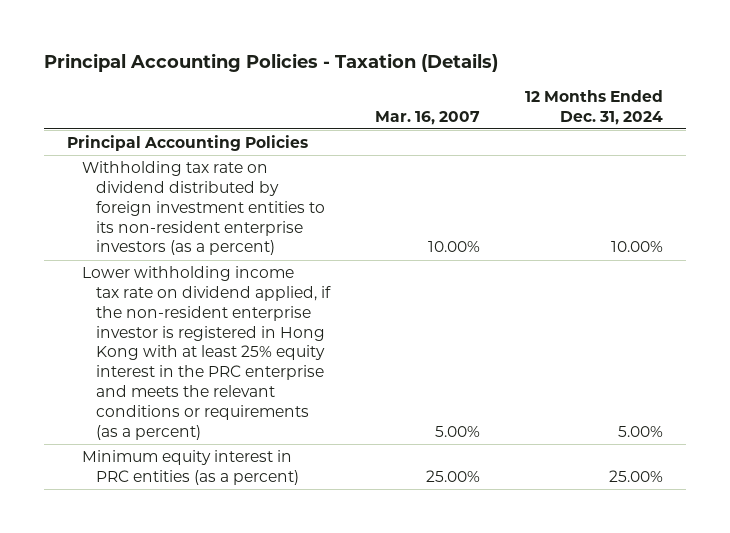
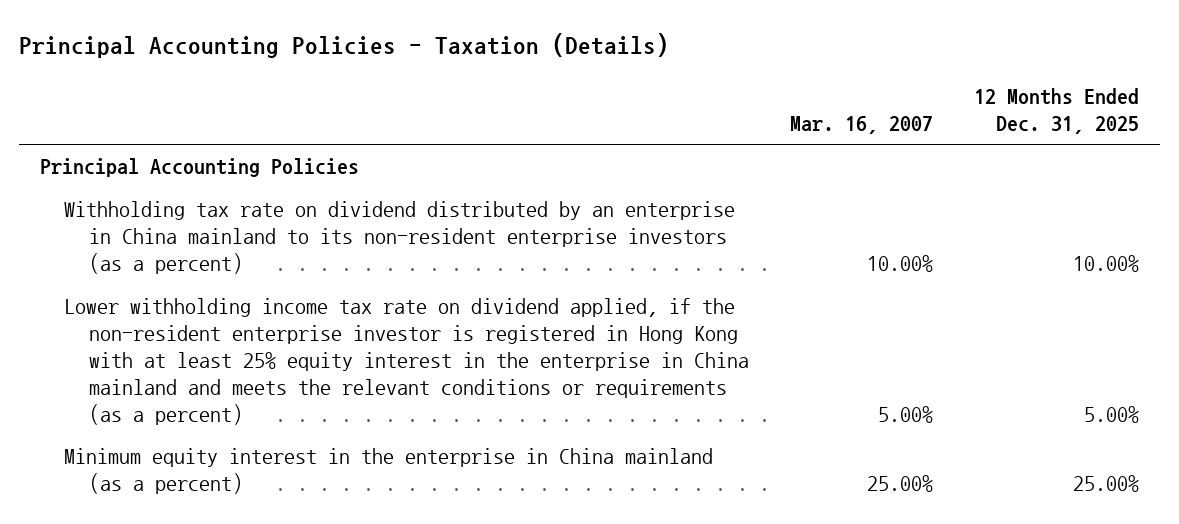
- | Mar. 16, 2007 | 12 Months Ended Dec. 31, 2024
+ | Mar. 16, 2007 | 12 Months Ended Dec. 31, 2025
- Withholding tax rate on dividend distributed by foreign investment entities to its non-resident enterprise investors (as a percent) | 10.00% | 10.00%
- Lower withholding income tax rate on dividend applied, if the non-resident enterprise investor is registered in Hong Kong with at least 25% equity interest in the PRC enterprise and meets the relevant conditions or requirements (as a percent) | 5.00% | 5.00%
- Minimum equity interest in PRC entities (as a percent) | 25.00% | 25.00%
+ Withholding tax rate on dividend distributed by an enterprise in China mainland to its non-resident enterprise investors (as a percent) | 10.00% | 10.00%
+ Lower withholding income tax rate on dividend applied, if the non-resident enterprise investor is registered in Hong Kong with at least 25% equity interest in the enterprise in China mainland and meets the relevant conditions or requirements (as a percent) | 5.00% | 5.00%
+ Minimum equity interest in the enterprise in China mainland (as a percent) | 25.00% | 25.00%

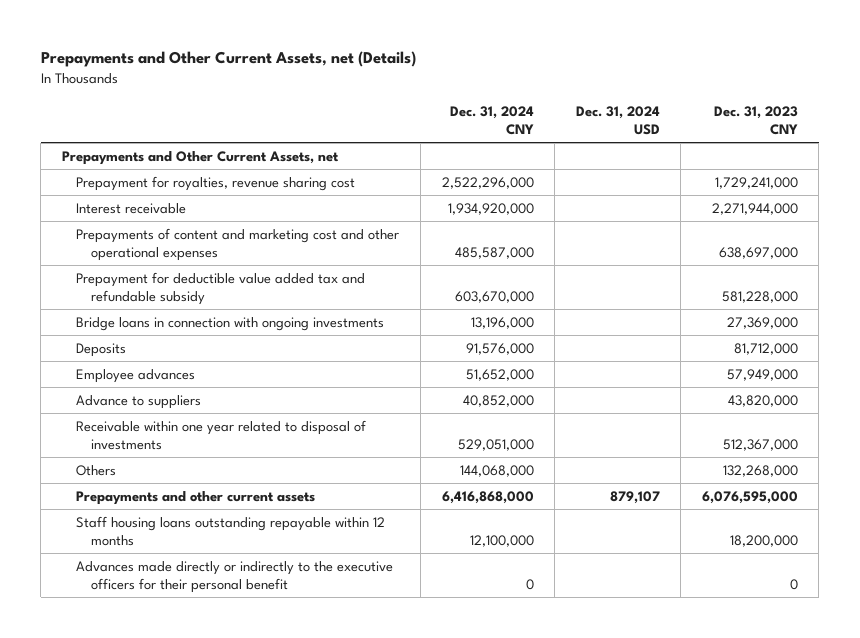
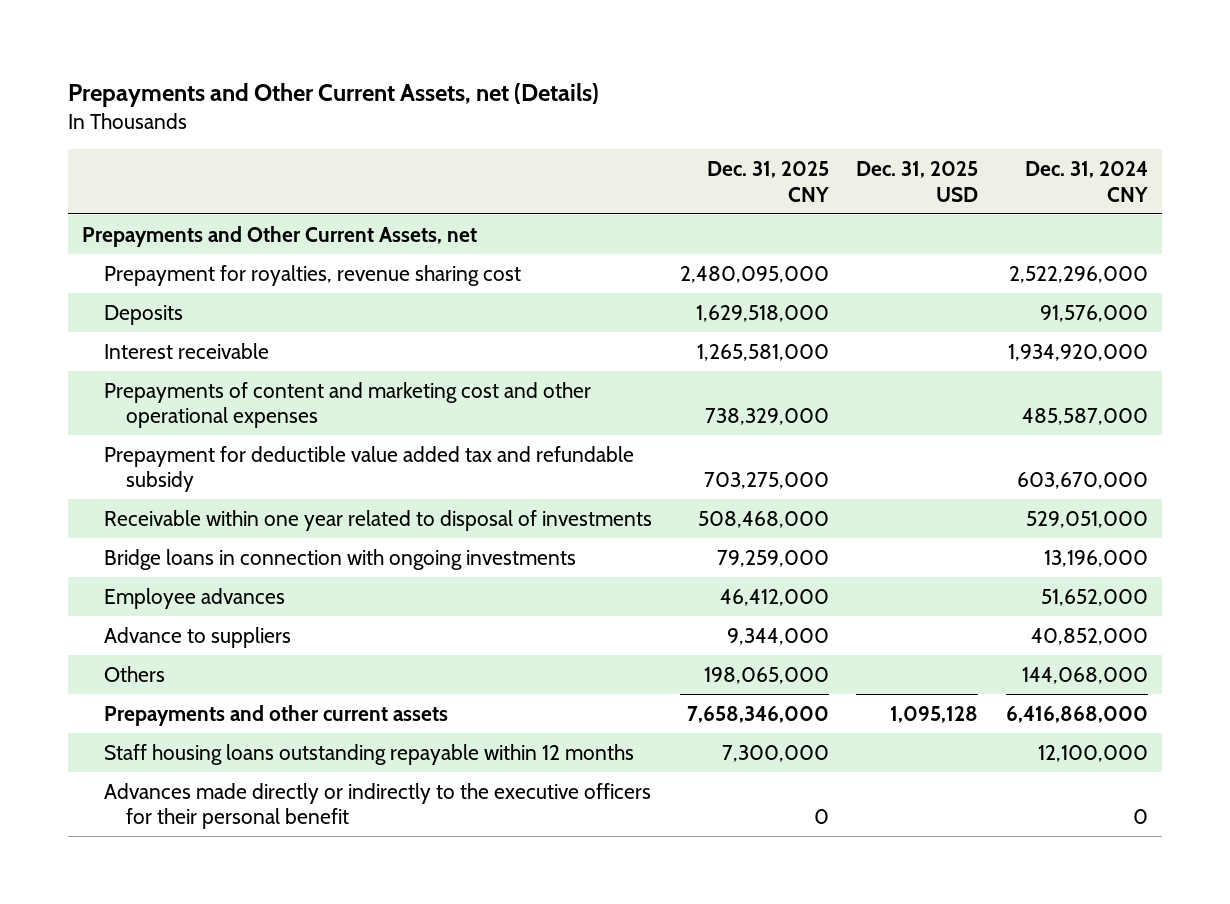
- | Dec. 31, 2024 CNY | Dec. 31, 2024 USD | Dec. 31, 2023 CNY
+ | Dec. 31, 2025 CNY | Dec. 31, 2025 USD | Dec. 31, 2024 CNY
moved up: Deposits | 1,629,518,000 | | 91,576,000
moved up: Receivable within one year related to disposal of investments | 508,468,000 | | 529,051,000

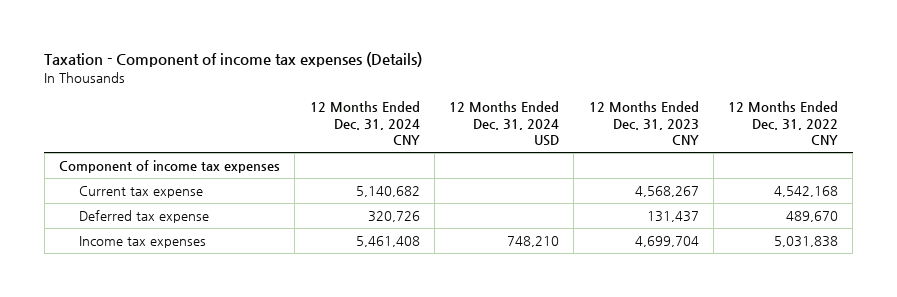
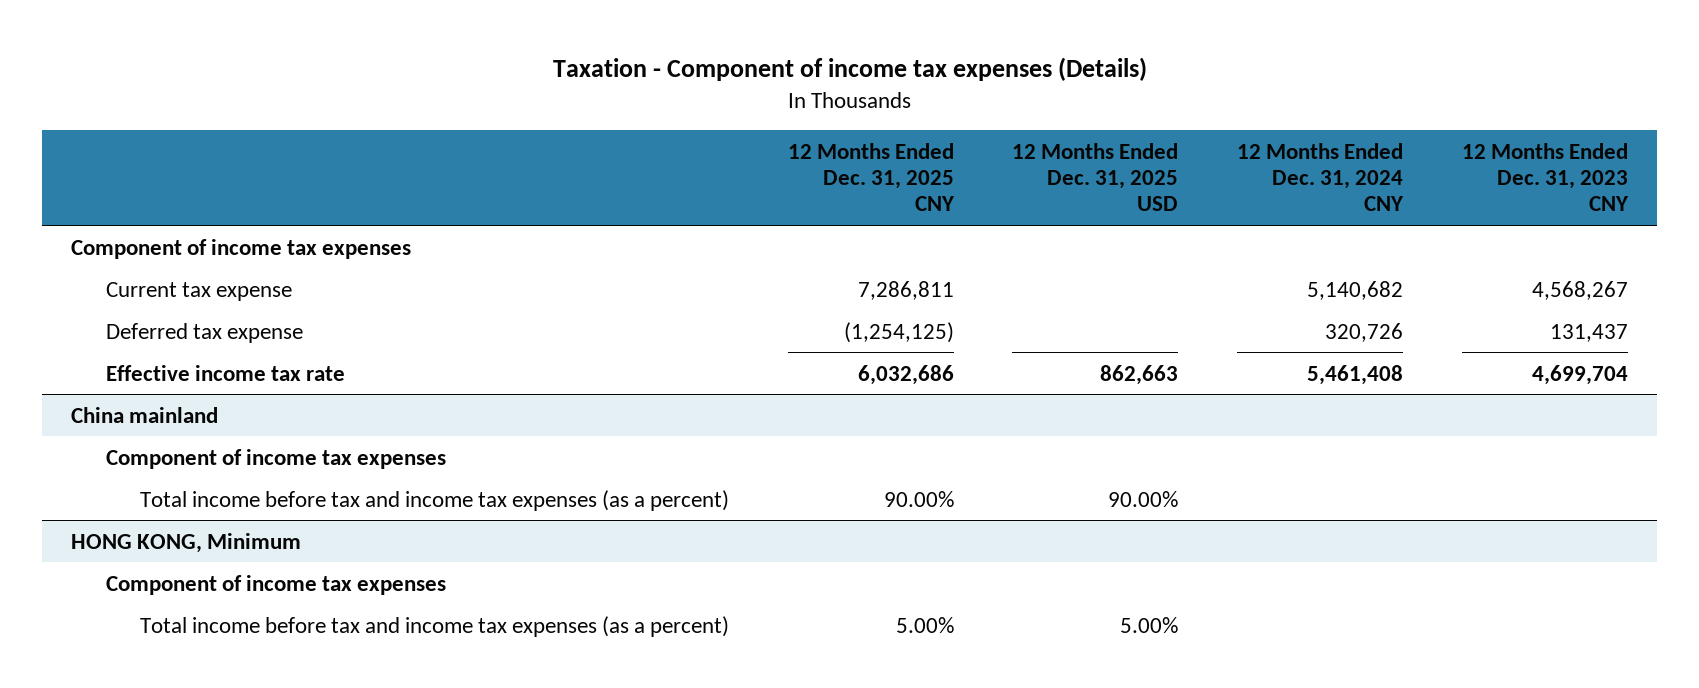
- | 12 Months Ended Dec. 31, 2024 CNY | 12 Months Ended Dec. 31, 2024 USD | 12 Months Ended Dec. 31, 2023 CNY | 12 Months Ended Dec. 31, 2022 CNY
+ | 12 Months Ended Dec. 31, 2025 CNY | 12 Months Ended Dec. 31, 2025 USD | 12 Months Ended Dec. 31, 2024 CNY | 12 Months Ended Dec. 31, 2023 CNY
- Income tax expenses | 5,461,408 | 748,210 | 4,699,704 | 5,031,838
+ Effective income tax rate | 6,032,686 | 862,663 | 5,461,408 | 4,699,704
+ China mainland
+ Component of income tax expenses
+ Total income before tax and income tax expenses (as a percent) | 90.00% | 90.00% | |
+ HONG KONG, Minimum
+ Component of income tax expenses
+ Total income before tax and income tax expenses (as a percent) | 5.00% | 5.00% | |

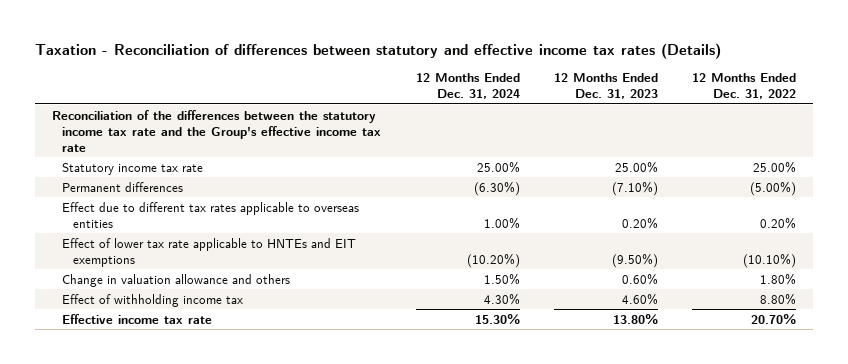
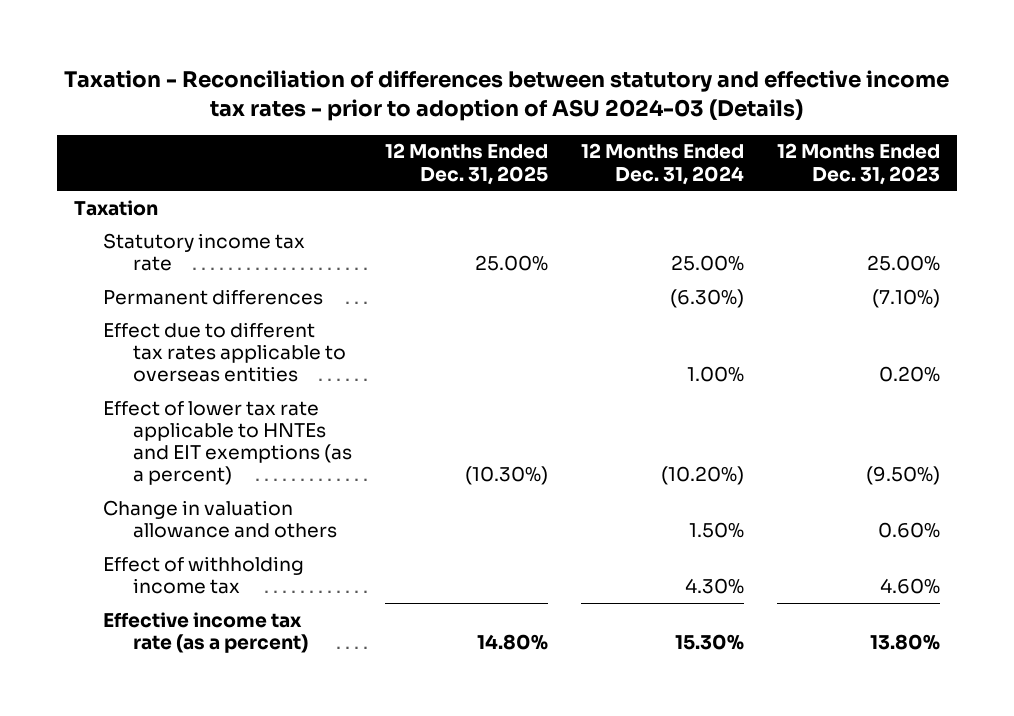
- Taxation - Reconciliation of differences between statutory and effective income tax rates (Details)
+ Taxation - Reconciliation of differences between statutory and effective income tax rates - prior to adoption of ASU 2024-03 (Details)
- | 12 Months Ended Dec. 31, 2024 | 12 Months Ended Dec. 31, 2023 | 12 Months Ended Dec. 31, 2022
+ | 12 Months Ended Dec. 31, 2025 | 12 Months Ended Dec. 31, 2024 | 12 Months Ended Dec. 31, 2023
- Reconciliation of the differences between the statutory income tax rate and the Group's effective income tax rate
+ Taxation
- Effect of lower tax rate applicable to HNTEs and EIT exemptions | (10.20%) | (9.50%) | (10.10%)
+ Effect of lower tax rate applicable to HNTEs and EIT exemptions (as a percent) | (10.30%) | (10.20%) | (9.50%)
- Effective income tax rate | 15.30% | 13.80% | 20.70%
+ Effective income tax rate (as a percent) | 14.80% | 15.30% | 13.80%

